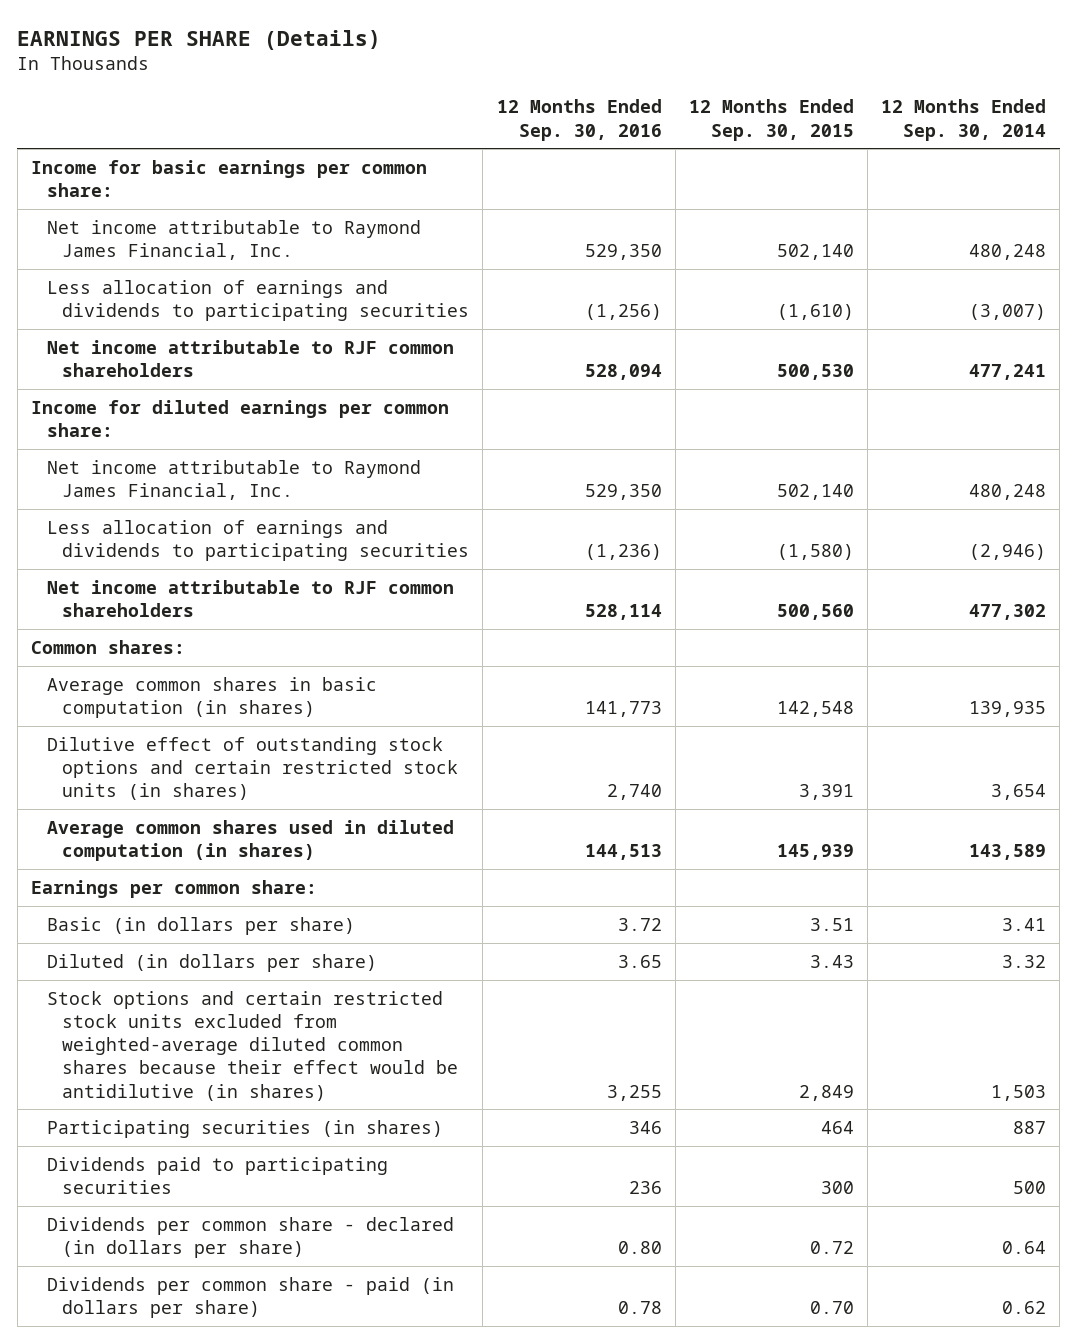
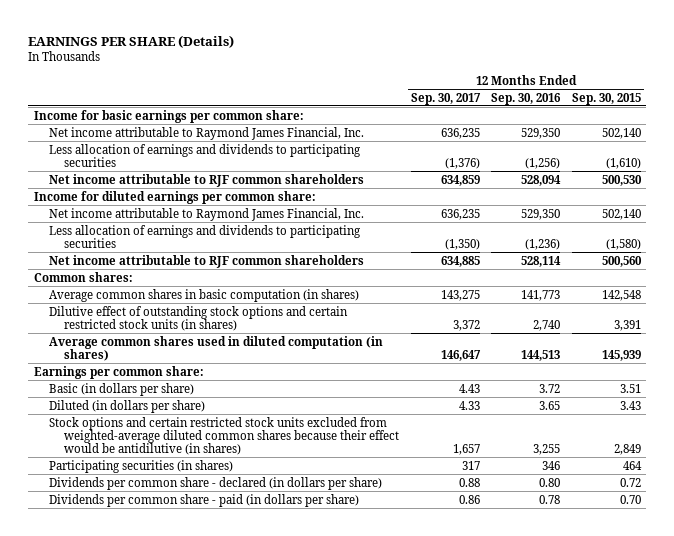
- | 12 Months Ended Sep. 30, 2016 | 12 Months Ended Sep. 30, 2015 | 12 Months Ended Sep. 30, 2014
+ | 12 Months Ended Sep. 30, 2017 | 12 Months Ended Sep. 30, 2016 | 12 Months Ended Sep. 30, 2015
- Dividends paid to participating securities | 236 | 300 | 500

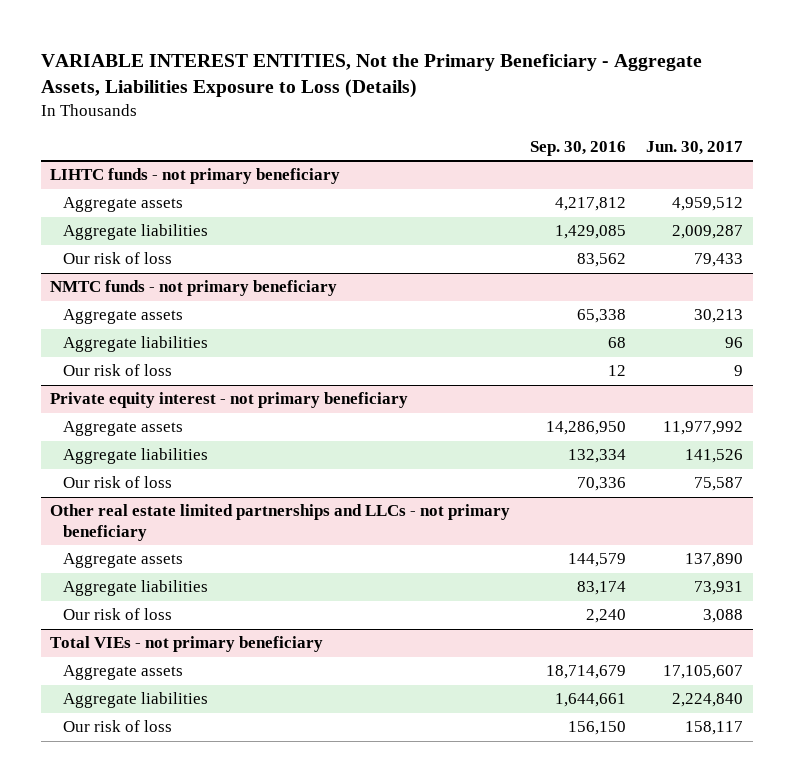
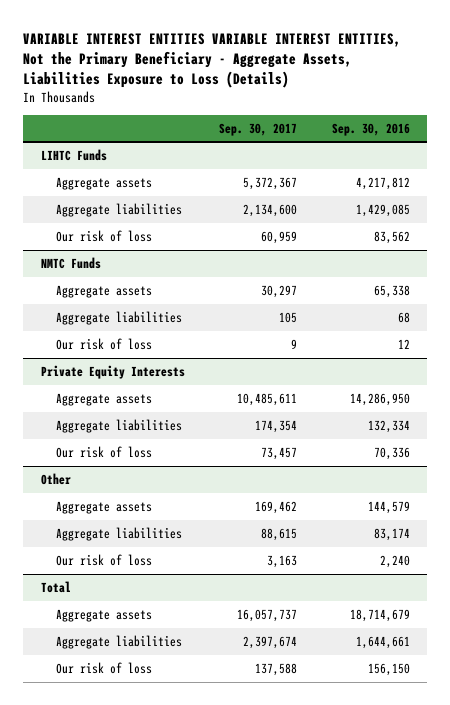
- VARIABLE INTEREST ENTITIES, Not the Primary Beneficiary - Aggregate Assets, Liabilities Exposure to Loss (Details)
+ VARIABLE INTEREST ENTITIES VARIABLE INTEREST ENTITIES, Not the Primary Beneficiary - Aggregate Assets, Liabilities Exposure to Loss (Details)
- | Sep. 30, 2016 | Jun. 30, 2017
+ | Sep. 30, 2017 | Sep. 30, 2016
- LIHTC funds - not primary beneficiary
+ LIHTC Funds
- NMTC funds - not primary beneficiary
+ NMTC Funds
- Private equity interest - not primary beneficiary
+ Private Equity Interests
- Other real estate limited partnerships and LLCs - not primary beneficiary
+ Other
- Total VIEs - not primary beneficiary
+ Total

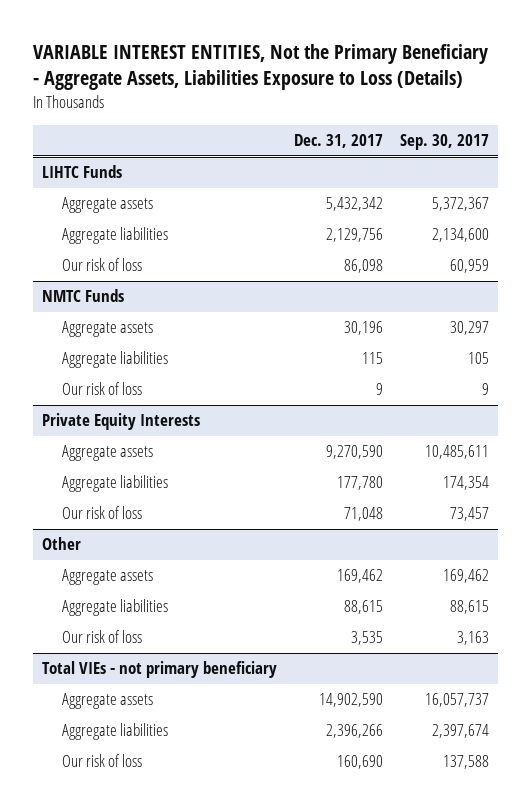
- VARIABLE INTEREST ENTITIES VARIABLE INTEREST ENTITIES, Not the Primary Beneficiary - Aggregate Assets, Liabilities Exposure to Loss (Details)
+ VARIABLE INTEREST ENTITIES, Not the Primary Beneficiary - Aggregate Assets, Liabilities Exposure to Loss (Details)
- | Sep. 30, 2017 | Sep. 30, 2016
+ | Dec. 31, 2017 | Sep. 30, 2017
- Total
+ Total VIEs - not primary beneficiary

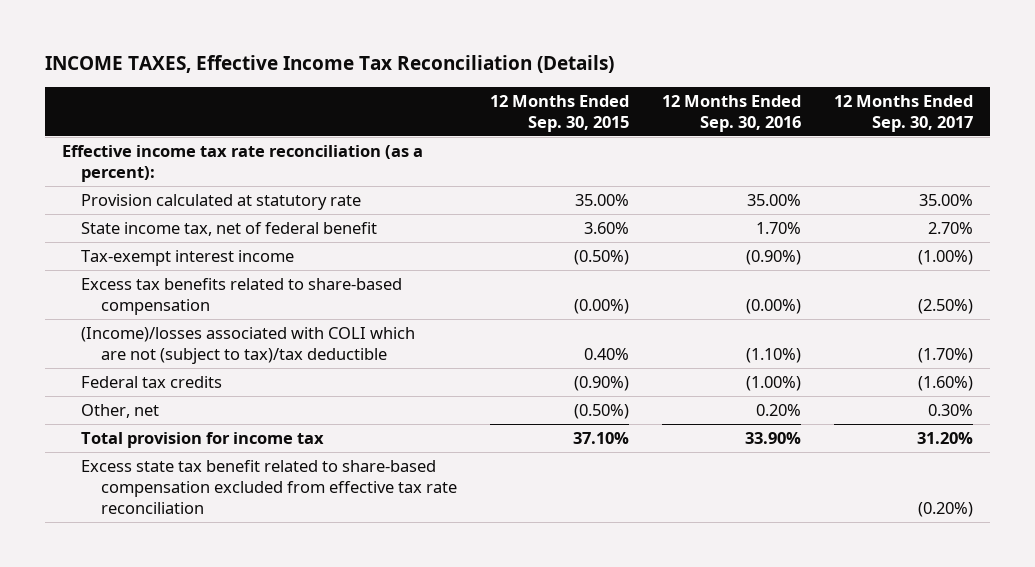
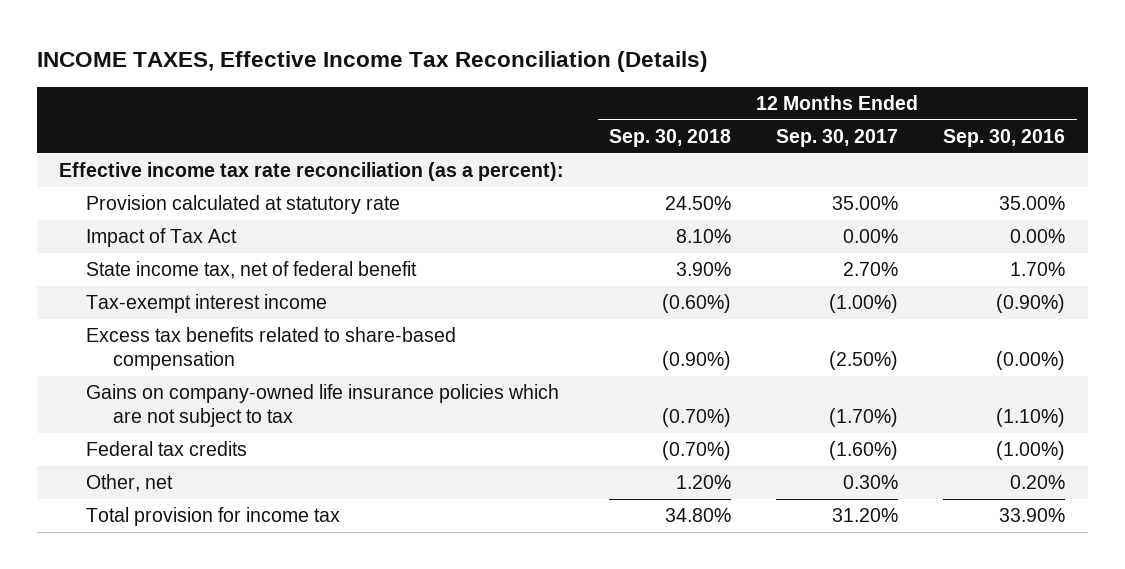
- | 12 Months Ended Sep. 30, 2015 | 12 Months Ended Sep. 30, 2016 | 12 Months Ended Sep. 30, 2017
+ | 12 Months Ended Sep. 30, 2018 | 12 Months Ended Sep. 30, 2017 | 12 Months Ended Sep. 30, 2016
+ Impact of Tax Act | 8.10% | 0.00% | 0.00%
- (Income)/losses associated with COLI which are not (subject to tax)/tax deductible | 0.40% | (1.10%) | (1.70%)
+ Gains on company-owned life insurance policies which are not subject to tax | (0.70%) | (1.70%) | (1.10%)
- Excess state tax benefit related to share-based compensation excluded from effective tax rate reconciliation | | | (0.20%)

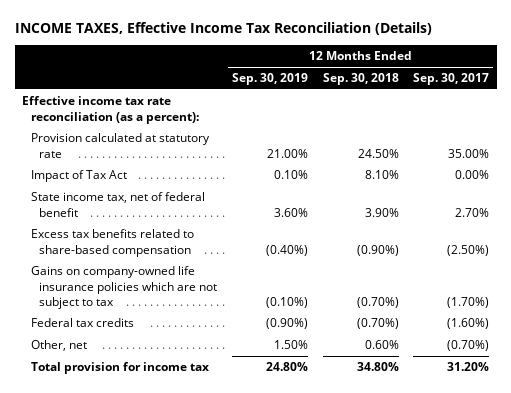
- | 12 Months Ended Sep. 30, 2018 | 12 Months Ended Sep. 30, 2017 | 12 Months Ended Sep. 30, 2016
+ | 12 Months Ended Sep. 30, 2019 | 12 Months Ended Sep. 30, 2018 | 12 Months Ended Sep. 30, 2017
- Tax-exempt interest income | (0.60%) | (1.00%) | (0.90%)
- Other, net | 1.20% | 0.30% | 0.20%
+ Other, net | 1.50% | 0.60% | (0.70%)

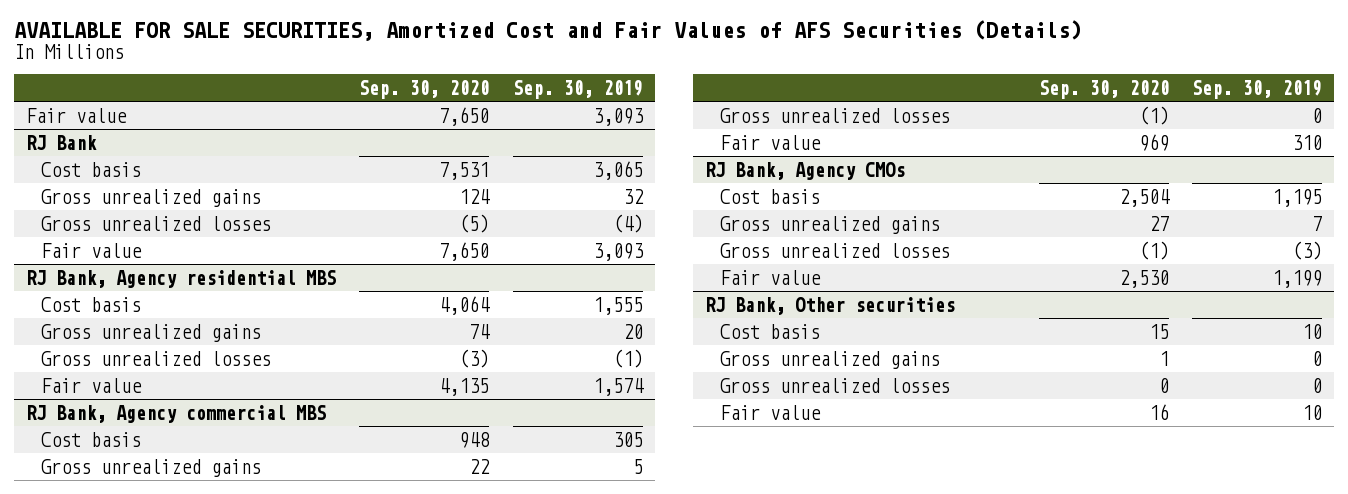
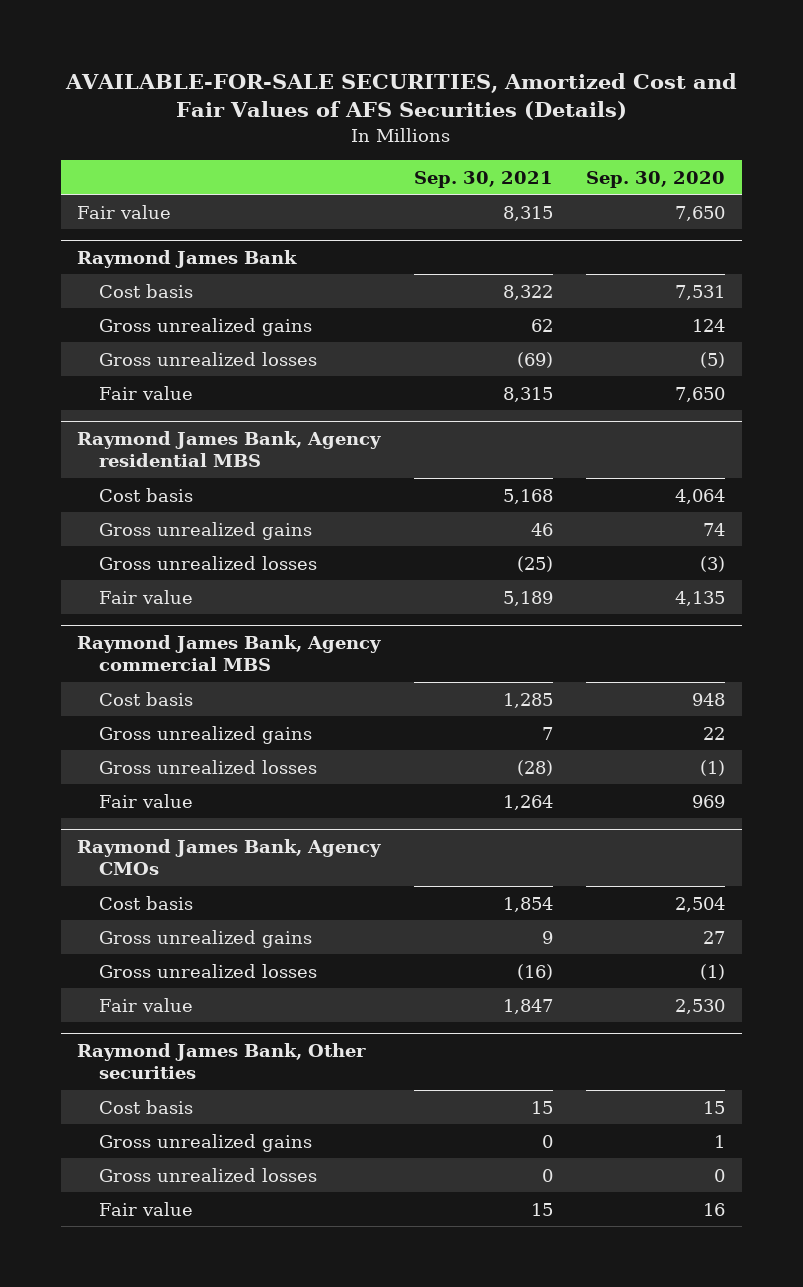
- AVAILABLE FOR SALE SECURITIES, Amortized Cost and Fair Values of AFS Securities (Details)
+ AVAILABLE-FOR-SALE SECURITIES, Amortized Cost and Fair Values of AFS Securities (Details)
- | Sep. 30, 2020 | Sep. 30, 2019
+ | Sep. 30, 2021 | Sep. 30, 2020
- RJ Bank
+ Raymond James Bank
- RJ Bank, Agency residential MBS
+ Raymond James Bank, Agency residential MBS
- RJ Bank, Agency commercial MBS
+ Raymond James Bank, Agency commercial MBS
- RJ Bank, Agency CMOs
+ Raymond James Bank, Agency CMOs
- RJ Bank, Other securities
+ Raymond James Bank, Other securities

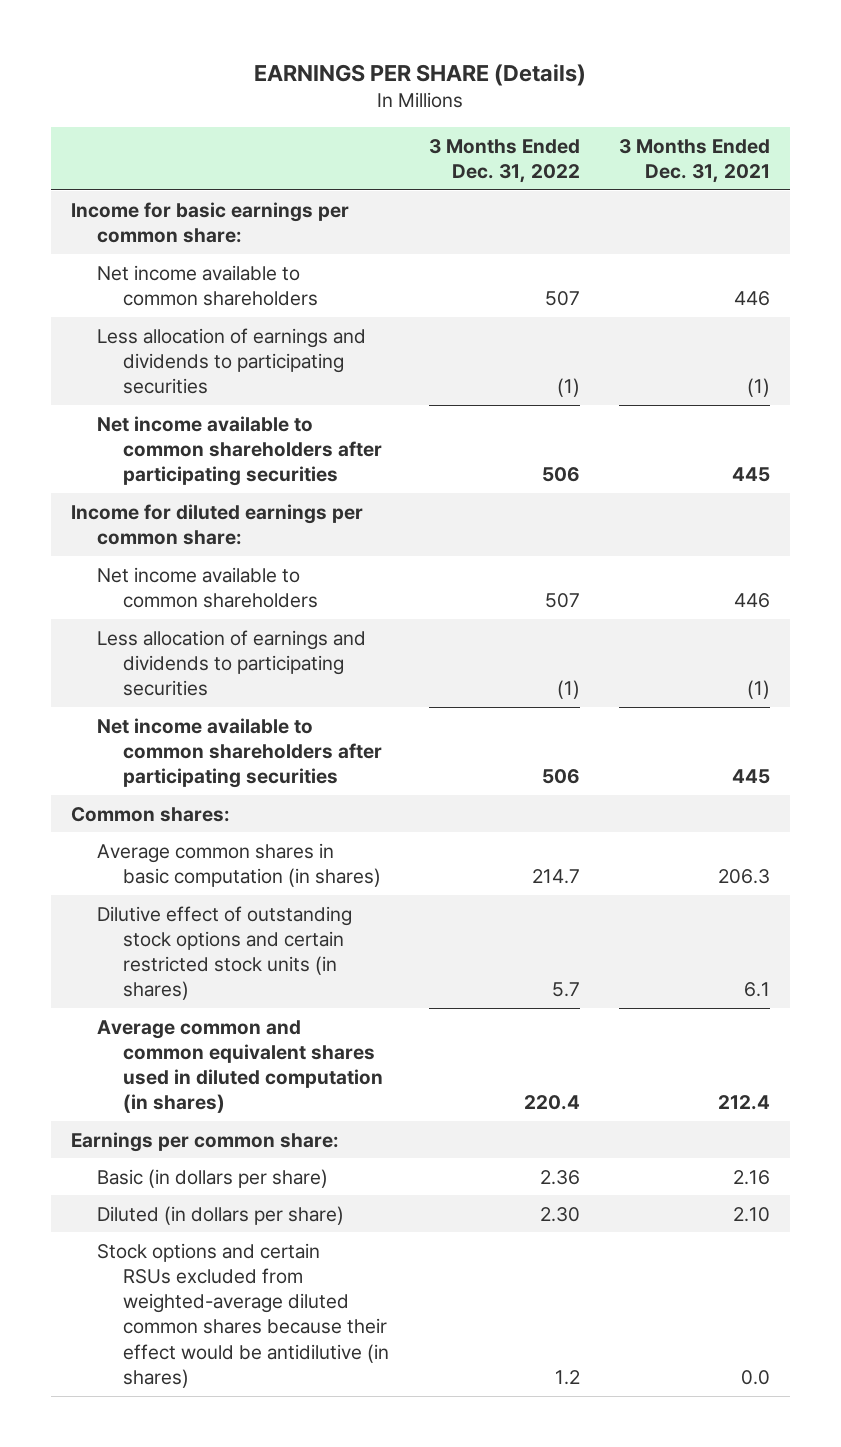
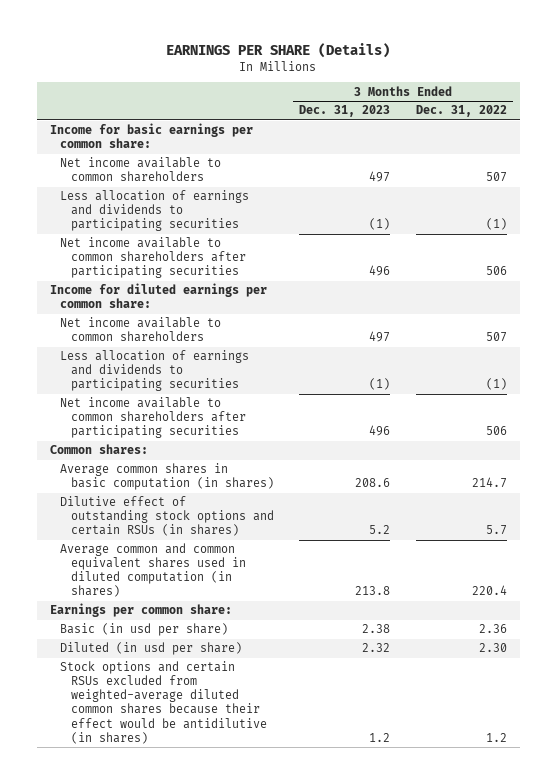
- | 3 Months Ended Dec. 31, 2022 | 3 Months Ended Dec. 31, 2021
+ | 3 Months Ended Dec. 31, 2023 | 3 Months Ended Dec. 31, 2022
- Dilutive effect of outstanding stock options and certain restricted stock units (in shares) | 5.7 | 6.1
+ Dilutive effect of outstanding stock options and certain RSUs (in shares) | 5.2 | 5.7
- Basic (in dollars per share) | 2.36 | 2.16
- Diluted (in dollars per share) | 2.30 | 2.10
+ Basic (in usd per share) | 2.38 | 2.36
+ Diluted (in usd per share) | 2.32 | 2.30

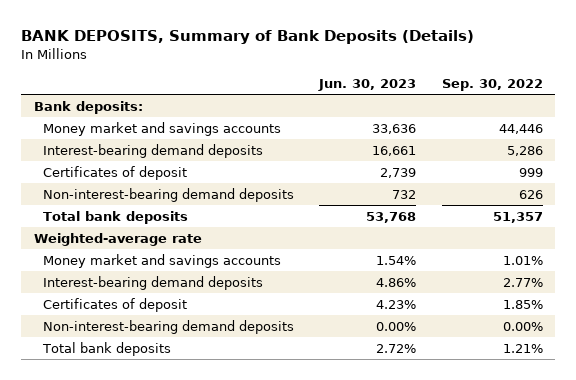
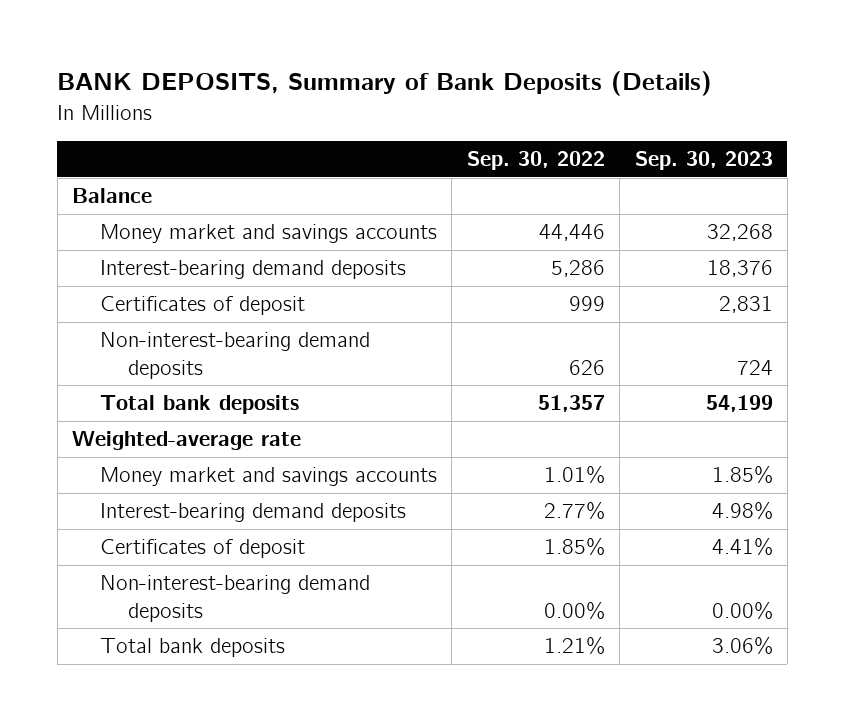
- | Jun. 30, 2023 | Sep. 30, 2022
+ | Sep. 30, 2022 | Sep. 30, 2023
- Bank deposits:
+ Balance

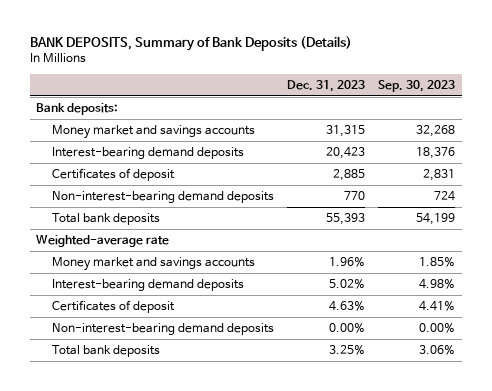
- | Sep. 30, 2022 | Sep. 30, 2023
+ | Dec. 31, 2023 | Sep. 30, 2023
- Balance
+ Bank deposits:

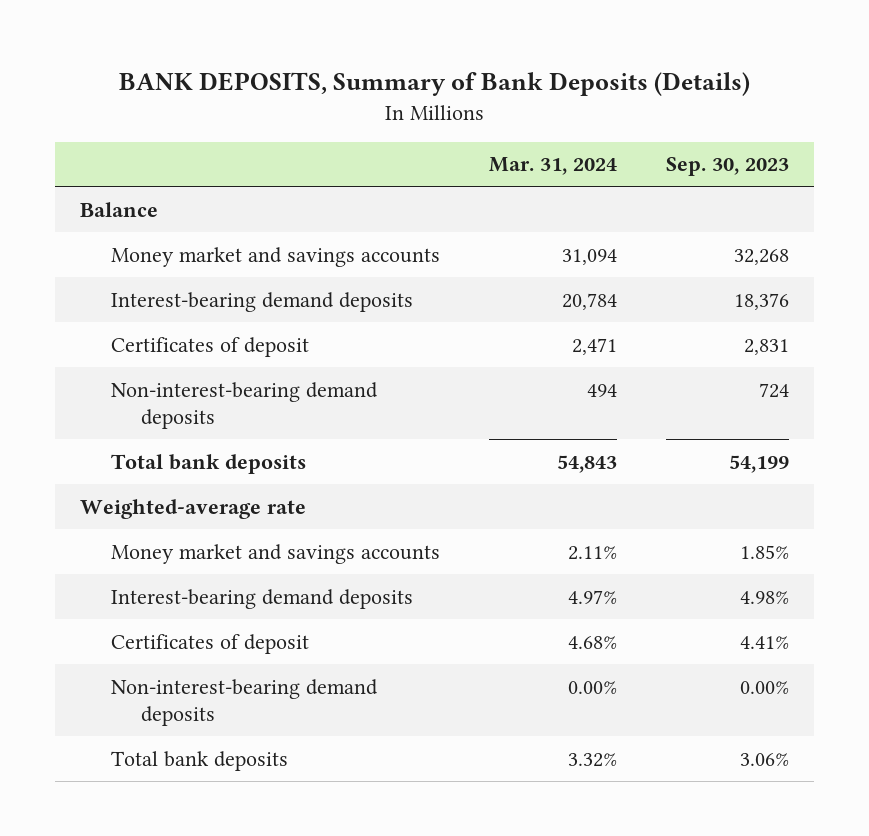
- | Dec. 31, 2023 | Sep. 30, 2023
+ | Mar. 31, 2024 | Sep. 30, 2023
- Bank deposits:
+ Balance

